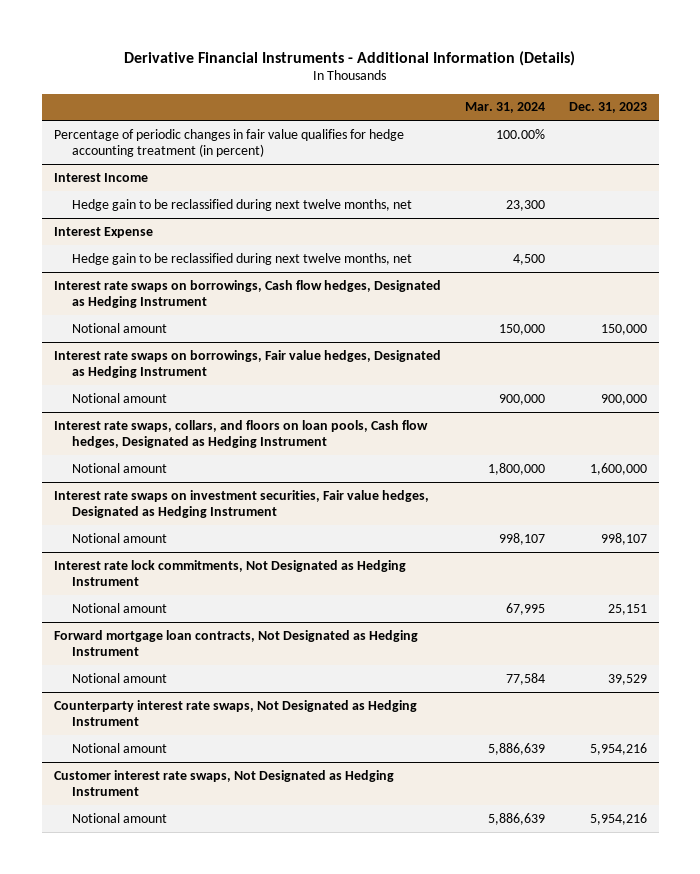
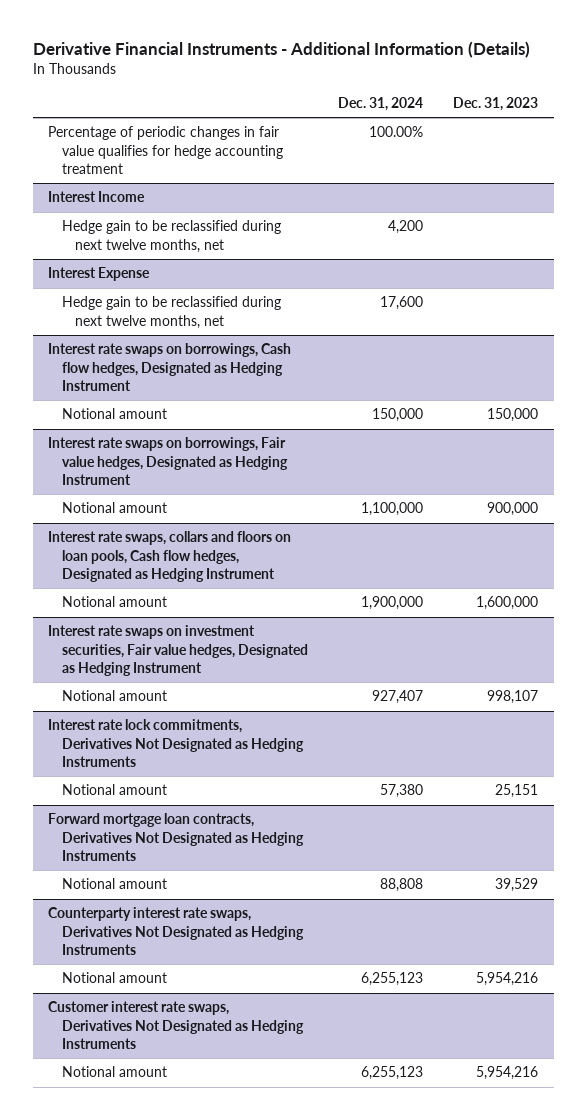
- | Mar. 31, 2024 | Dec. 31, 2023
+ | Dec. 31, 2024 | Dec. 31, 2023
- Percentage of periodic changes in fair value qualifies for hedge accounting treatment (in percent) | 100.00% |
+ Percentage of periodic changes in fair value qualifies for hedge accounting treatment | 100.00% |
- Interest rate swaps, collars, and floors on loan pools, Cash flow hedges, Designated as Hedging Instrument
+ Interest rate swaps, collars and floors on loan pools, Cash flow hedges, Designated as Hedging Instrument
- Interest rate lock commitments, Not Designated as Hedging Instrument
+ Interest rate lock commitments, Derivatives Not Designated as Hedging Instruments
- Forward mortgage loan contracts, Not Designated as Hedging Instrument
+ Forward mortgage loan contracts, Derivatives Not Designated as Hedging Instruments
- Counterparty interest rate swaps, Not Designated as Hedging Instrument
+ Counterparty interest rate swaps, Derivatives Not Designated as Hedging Instruments
- Customer interest rate swaps, Not Designated as Hedging Instrument
+ Customer interest rate swaps, Derivatives Not Designated as Hedging Instruments

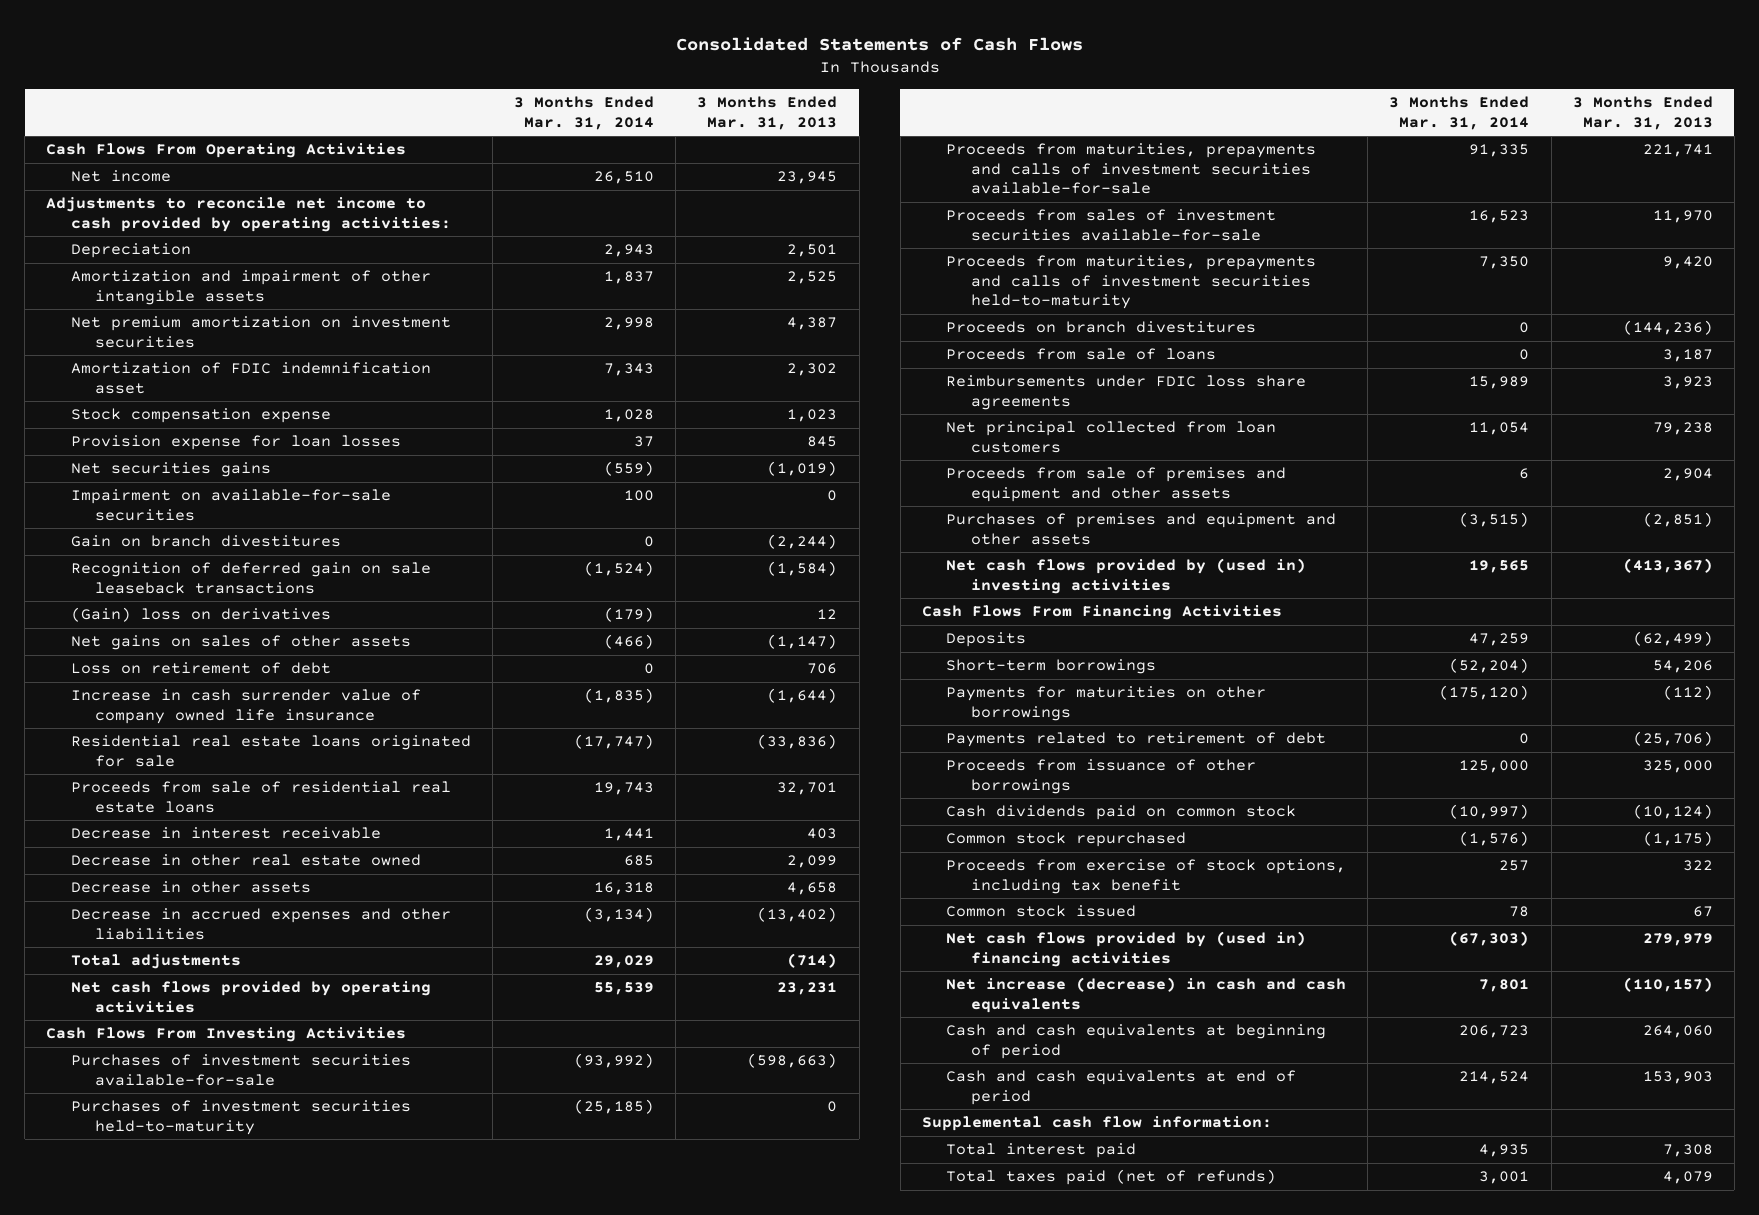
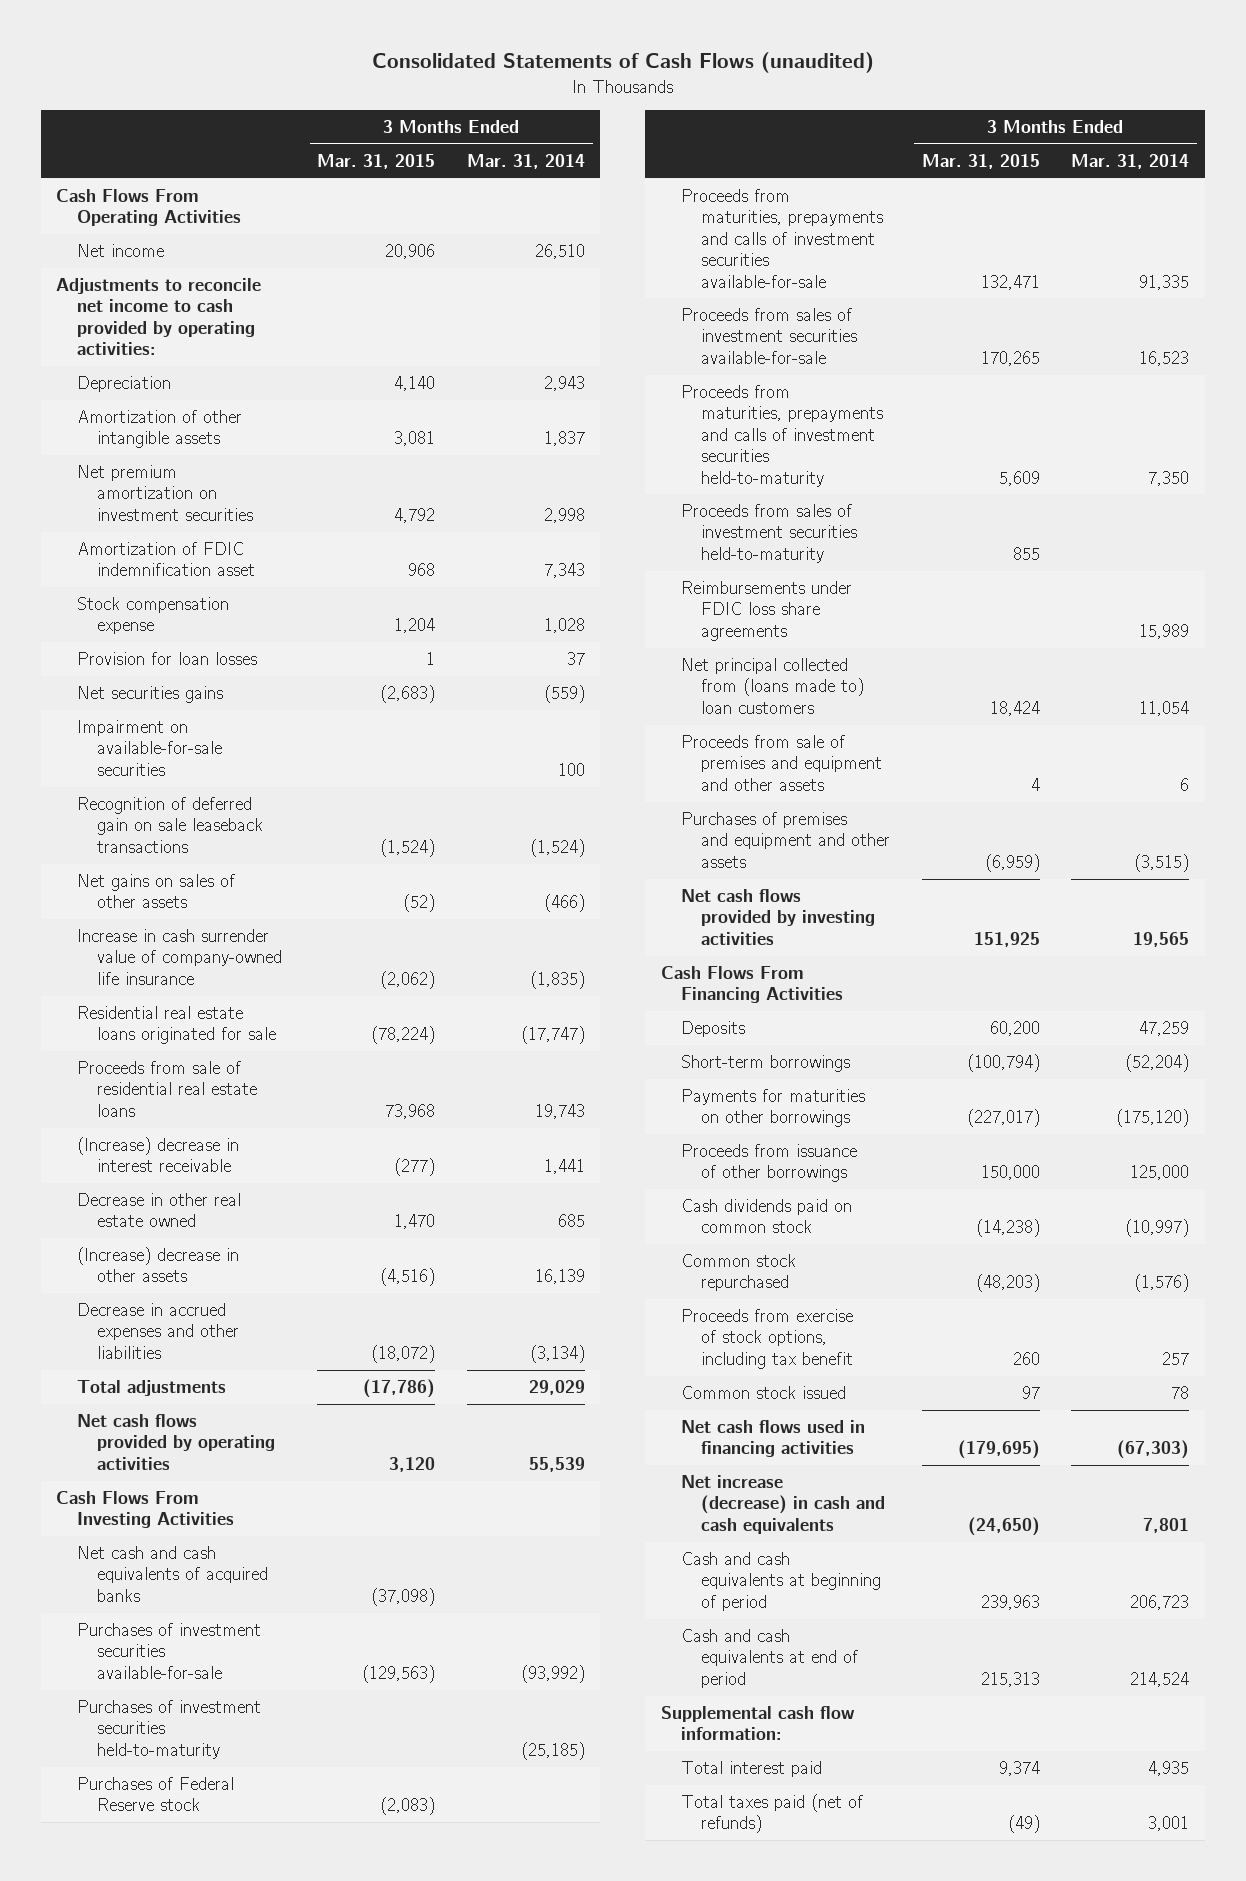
- Consolidated Statements of Cash Flows
+ Consolidated Statements of Cash Flows (unaudited)
- | 3 Months Ended Mar. 31, 2014 | 3 Months Ended Mar. 31, 2013
+ | 3 Months Ended Mar. 31, 2015 | 3 Months Ended Mar. 31, 2014
- Amortization and impairment of other intangible assets | 1,837 | 2,525
+ Amortization of other intangible assets | 3,081 | 1,837
- Provision expense for loan losses | 37 | 845
+ Provision for loan losses | 1 | 37
- Gain on branch divestitures | 0 | (2,244)
- (Gain) loss on derivatives | (179) | 12
- Loss on retirement of debt | 0 | 706
- Increase in cash surrender value of company owned life insurance | (1,835) | (1,644)
+ Increase in cash surrender value of company-owned life insurance | (2,062) | (1,835)
- Decrease in interest receivable | 1,441 | 403
+ (Increase) decrease in interest receivable | (277) | 1,441
- Decrease in other assets | 16,318 | 4,658
+ (Increase) decrease in other assets | (4,516) | 16,139
+ Net cash and cash equivalents of acquired banks | (37,098) |
+ Purchases of Federal Reserve stock | (2,083) |
- Proceeds on branch divestitures | 0 | (144,236)
- Proceeds from sale of loans | 0 | 3,187
+ Proceeds from sales of investment securities held-to-maturity | 855 |
- Net principal collected from loan customers | 11,054 | 79,238
+ Net principal collected from (loans made to) loan customers | 18,424 | 11,054
- Net cash flows provided by (used in) investing activities | 19,565 | (413,367)
+ Net cash flows provided by investing activities | 151,925 | 19,565
- Payments related to retirement of debt | 0 | (25,706)
- Net cash flows provided by (used in) financing activities | (67,303) | 279,979
+ Net cash flows used in financing activities | (179,695) | (67,303)

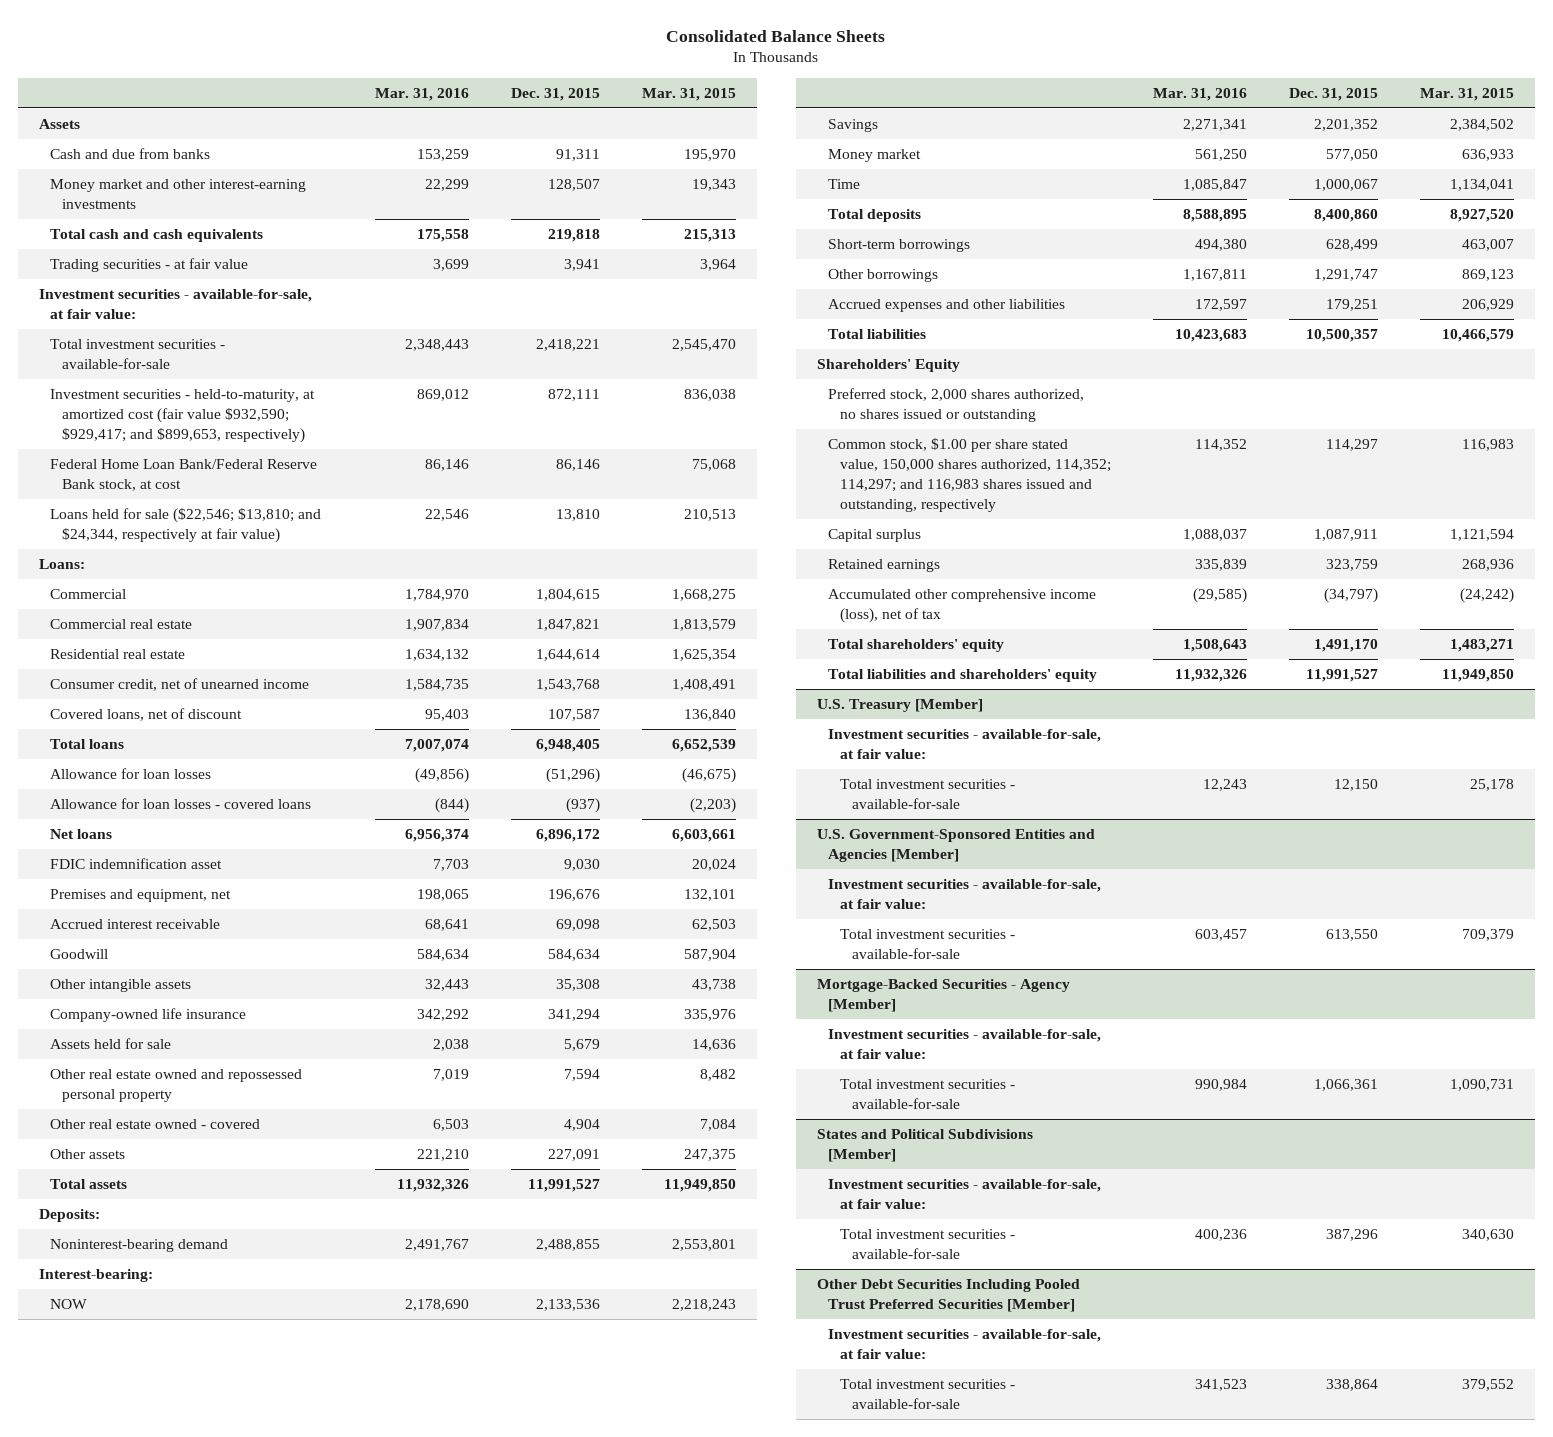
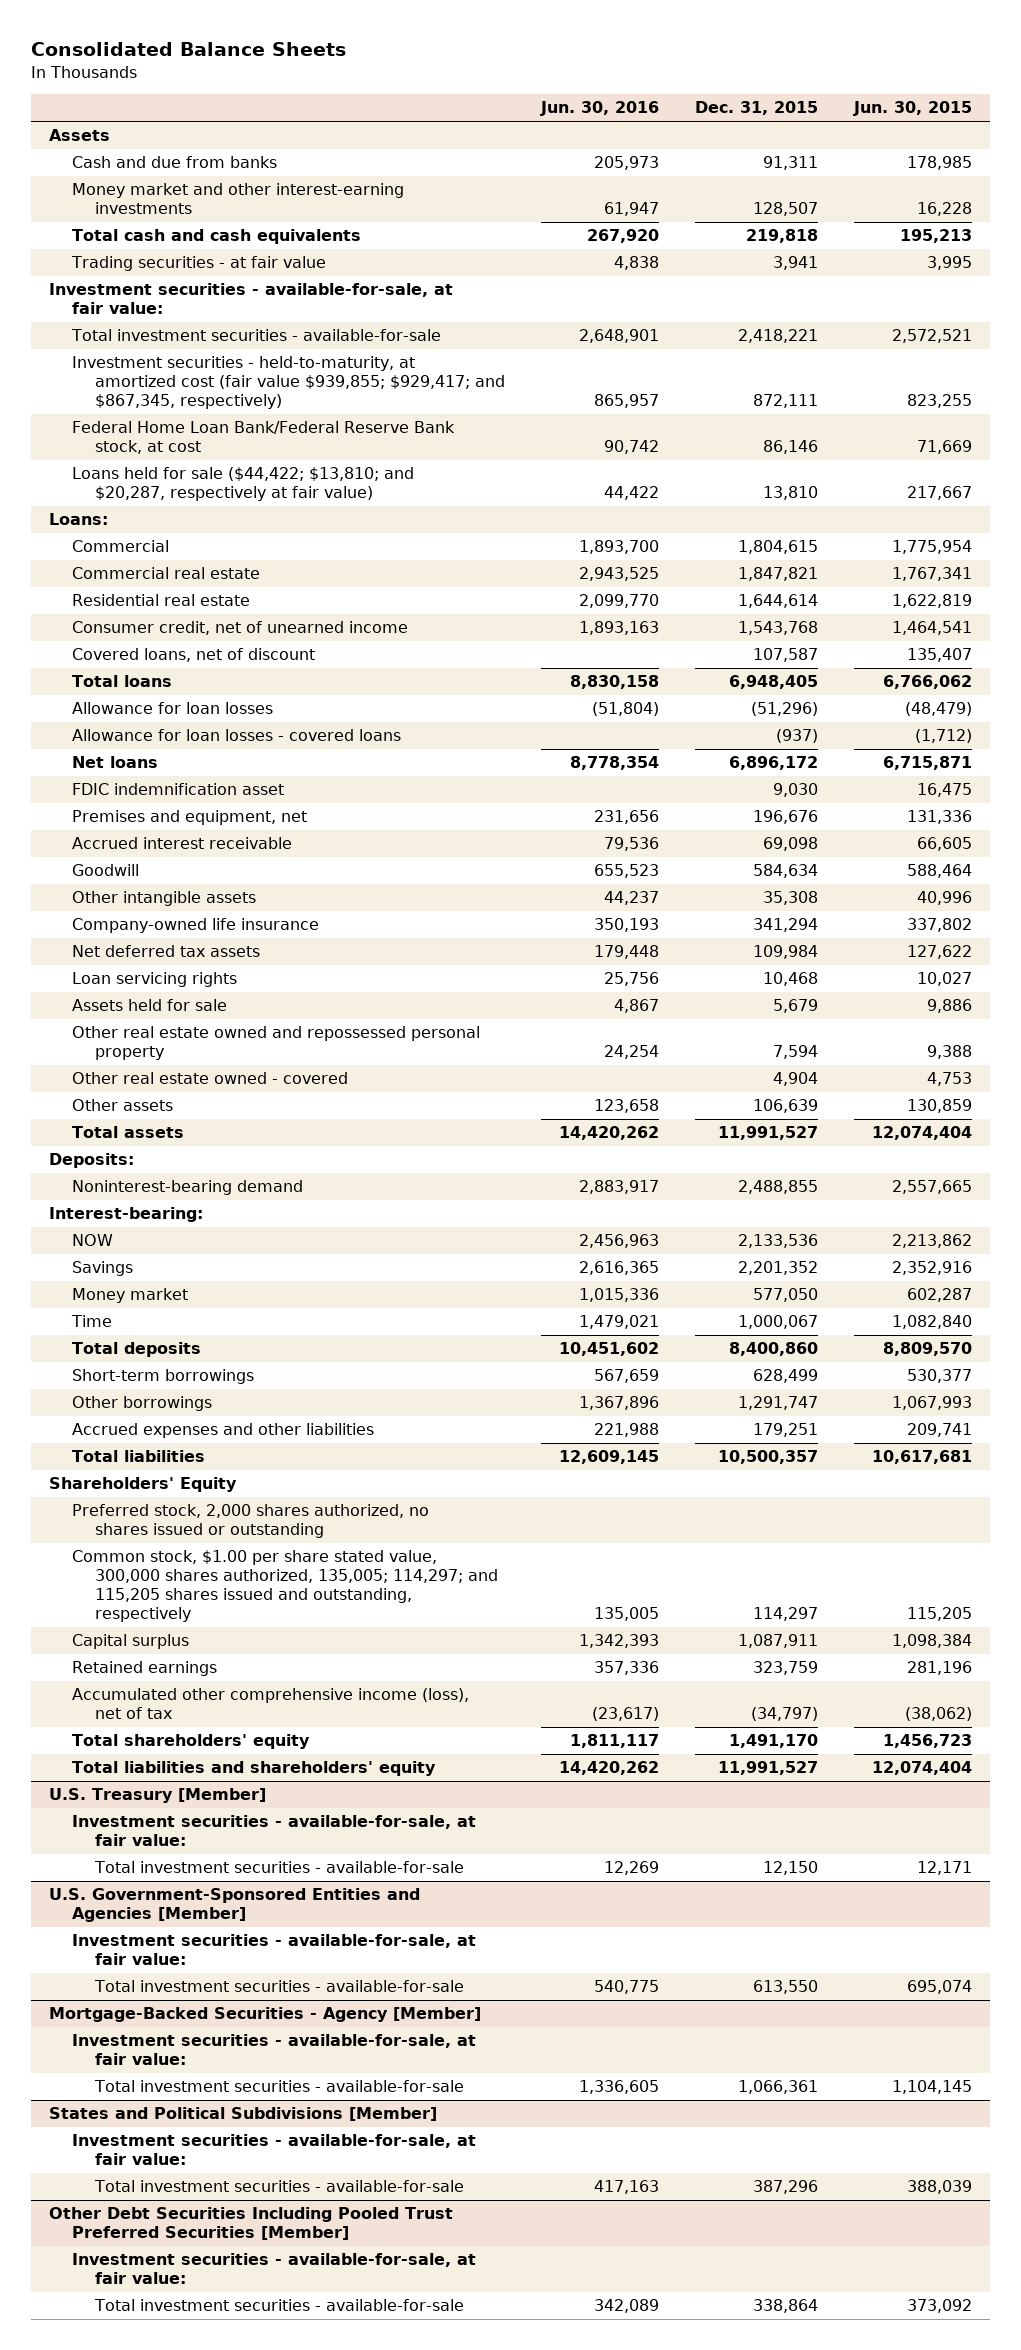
- | Mar. 31, 2016 | Dec. 31, 2015 | Mar. 31, 2015
+ | Jun. 30, 2016 | Dec. 31, 2015 | Jun. 30, 2015
- Investment securities - held-to-maturity, at amortized cost (fair value $932,590; $929,417; and $899,653, respectively) | 869,012 | 872,111 | 836,038
+ Investment securities - held-to-maturity, at amortized cost (fair value $939,855; $929,417; and $867,345, respectively) | 865,957 | 872,111 | 823,255
- Loans held for sale ($22,546; $13,810; and $24,344, respectively at fair value) | 22,546 | 13,810 | 210,513
+ Loans held for sale ($44,422; $13,810; and $20,287, respectively at fair value) | 44,422 | 13,810 | 217,667
+ Net deferred tax assets | 179,448 | 109,984 | 127,622
+ Loan servicing rights | 25,756 | 10,468 | 10,027
- Other assets | 221,210 | 227,091 | 247,375
+ Other assets | 123,658 | 106,639 | 130,859
- Common stock, $1.00 per share stated value, 150,000 shares authorized, 114,352; 114,297; and 116,983 shares issued and outstanding, respectively | 114,352 | 114,297 | 116,983
+ Common stock, $1.00 per share stated value, 300,000 shares authorized, 135,005; 114,297; and 115,205 shares issued and outstanding, respectively | 135,005 | 114,297 | 115,205

